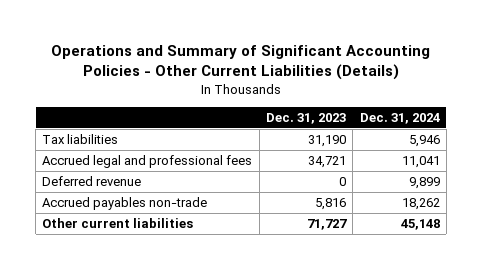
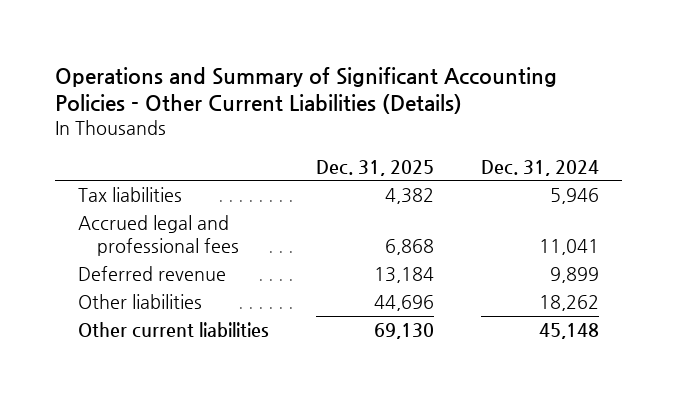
- | Dec. 31, 2023 | Dec. 31, 2024
+ | Dec. 31, 2025 | Dec. 31, 2024
- Accrued payables non-trade | 5,816 | 18,262
+ Other liabilities | 44,696 | 18,262

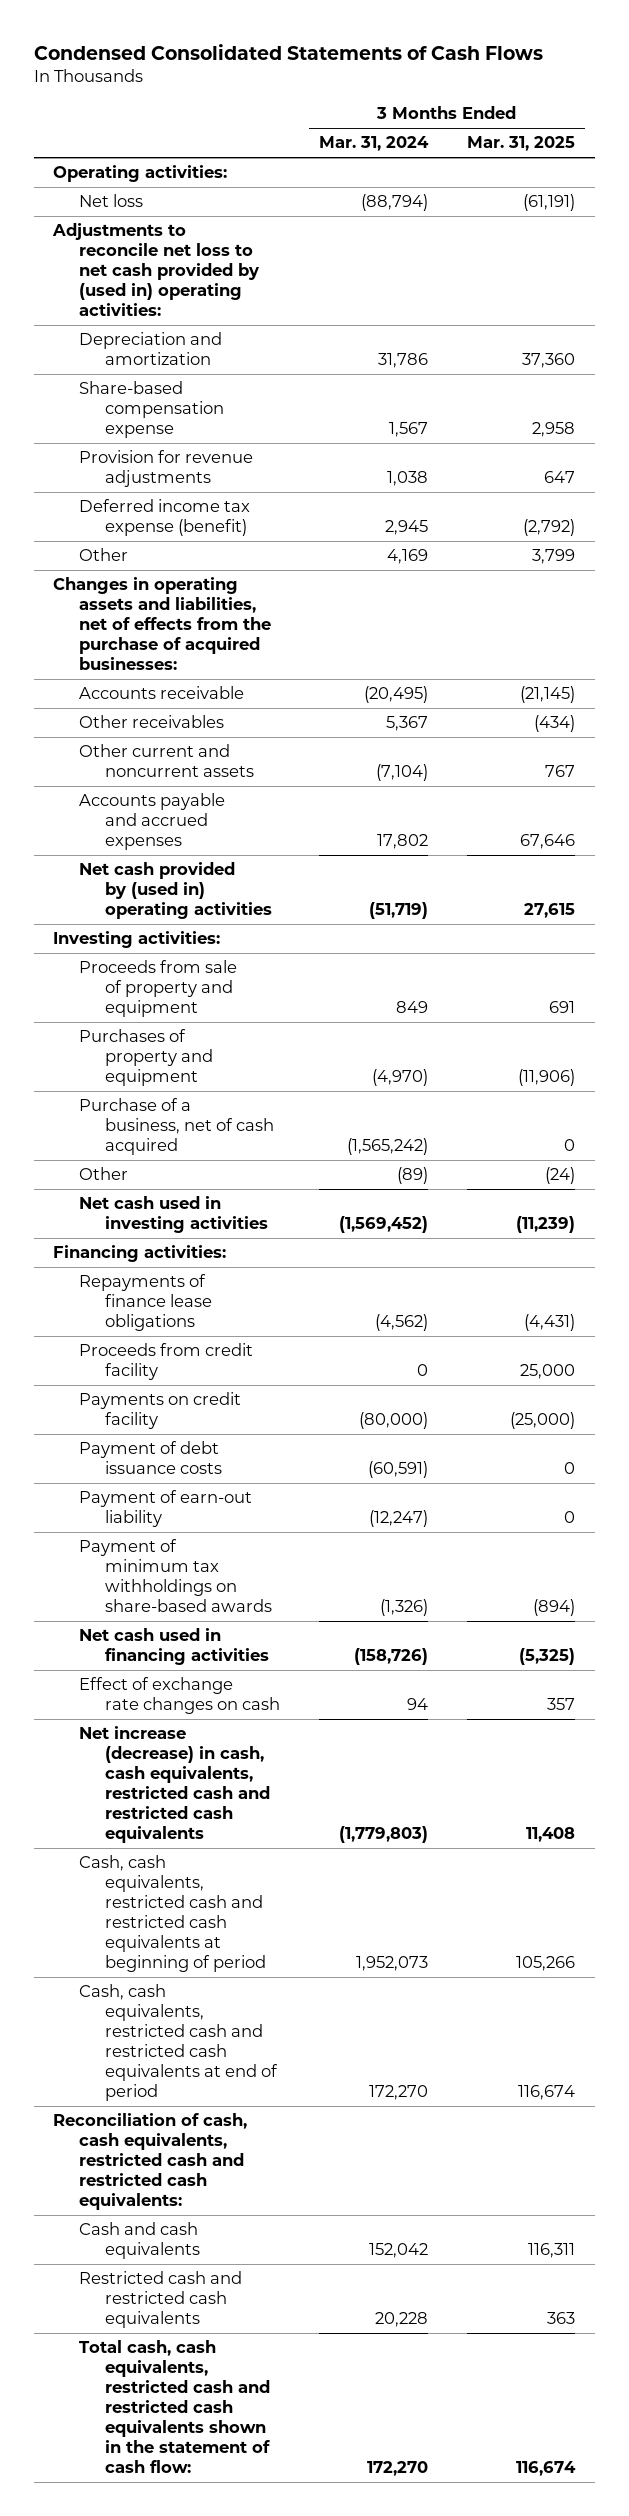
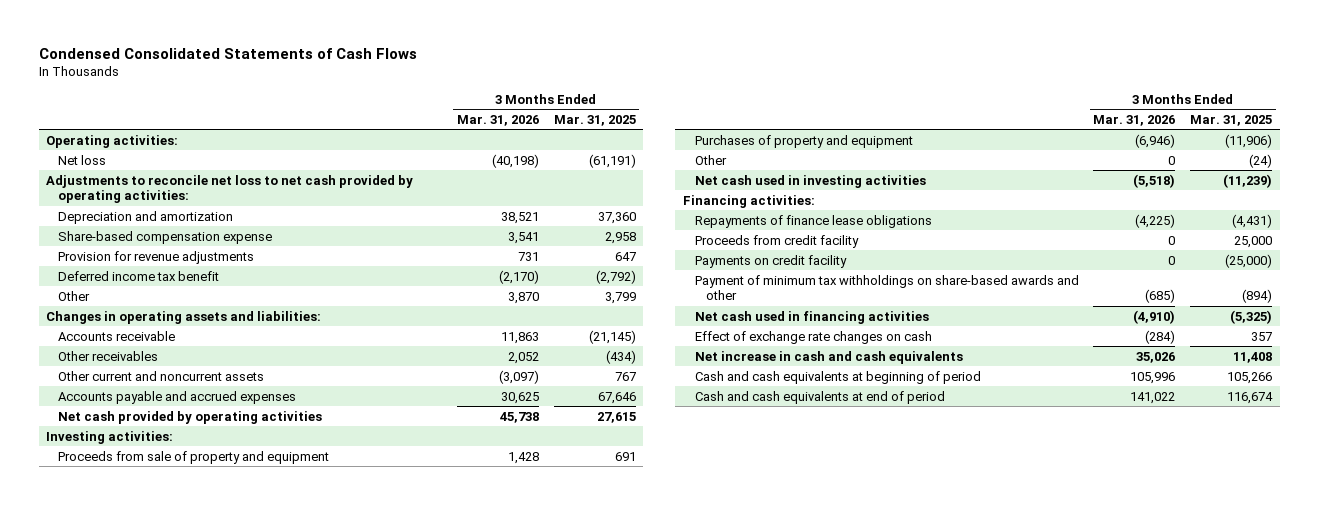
- | 3 Months Ended Mar. 31, 2024 | 3 Months Ended Mar. 31, 2025
+ | 3 Months Ended Mar. 31, 2026 | 3 Months Ended Mar. 31, 2025
- Adjustments to reconcile net loss to net cash provided by (used in) operating activities:
+ Adjustments to reconcile net loss to net cash provided by operating activities:
- Deferred income tax expense (benefit) | 2,945 | (2,792)
+ Deferred income tax benefit | (2,170) | (2,792)
- Changes in operating assets and liabilities, net of effects from the purchase of acquired businesses:
+ Changes in operating assets and liabilities:
- Net cash provided by (used in) operating activities | (51,719) | 27,615
+ Net cash provided by operating activities | 45,738 | 27,615
- Purchase of a business, net of cash acquired | (1,565,242) | 0
- Payment of debt issuance costs | (60,591) | 0
- Payment of earn-out liability | (12,247) | 0
- Payment of minimum tax withholdings on share-based awards | (1,326) | (894)
+ Payment of minimum tax withholdings on share-based awards and other | (685) | (894)
- Net increase (decrease) in cash, cash equivalents, restricted cash and restricted cash equivalents | (1,779,803) | 11,408
- Cash, cash equivalents, restricted cash and restricted cash equivalents at beginning of period | 1,952,073 | 105,266
- Cash, cash equivalents, restricted cash and restricted cash equivalents at end of period | 172,270 | 116,674
- Reconciliation of cash, cash equivalents, restricted cash and restricted cash equivalents:
- Cash and cash equivalents | 152,042 | 116,311
- Restricted cash and restricted cash equivalents | 20,228 | 363
- Total cash, cash equivalents, restricted cash and restricted cash equivalents shown in the statement of cash flow: | 172,270 | 116,674
+ Net increase in cash and cash equivalents | 35,026 | 11,408
+ Cash and cash equivalents at beginning of period | 105,996 | 105,266
+ Cash and cash equivalents at end of period | 141,022 | 116,674

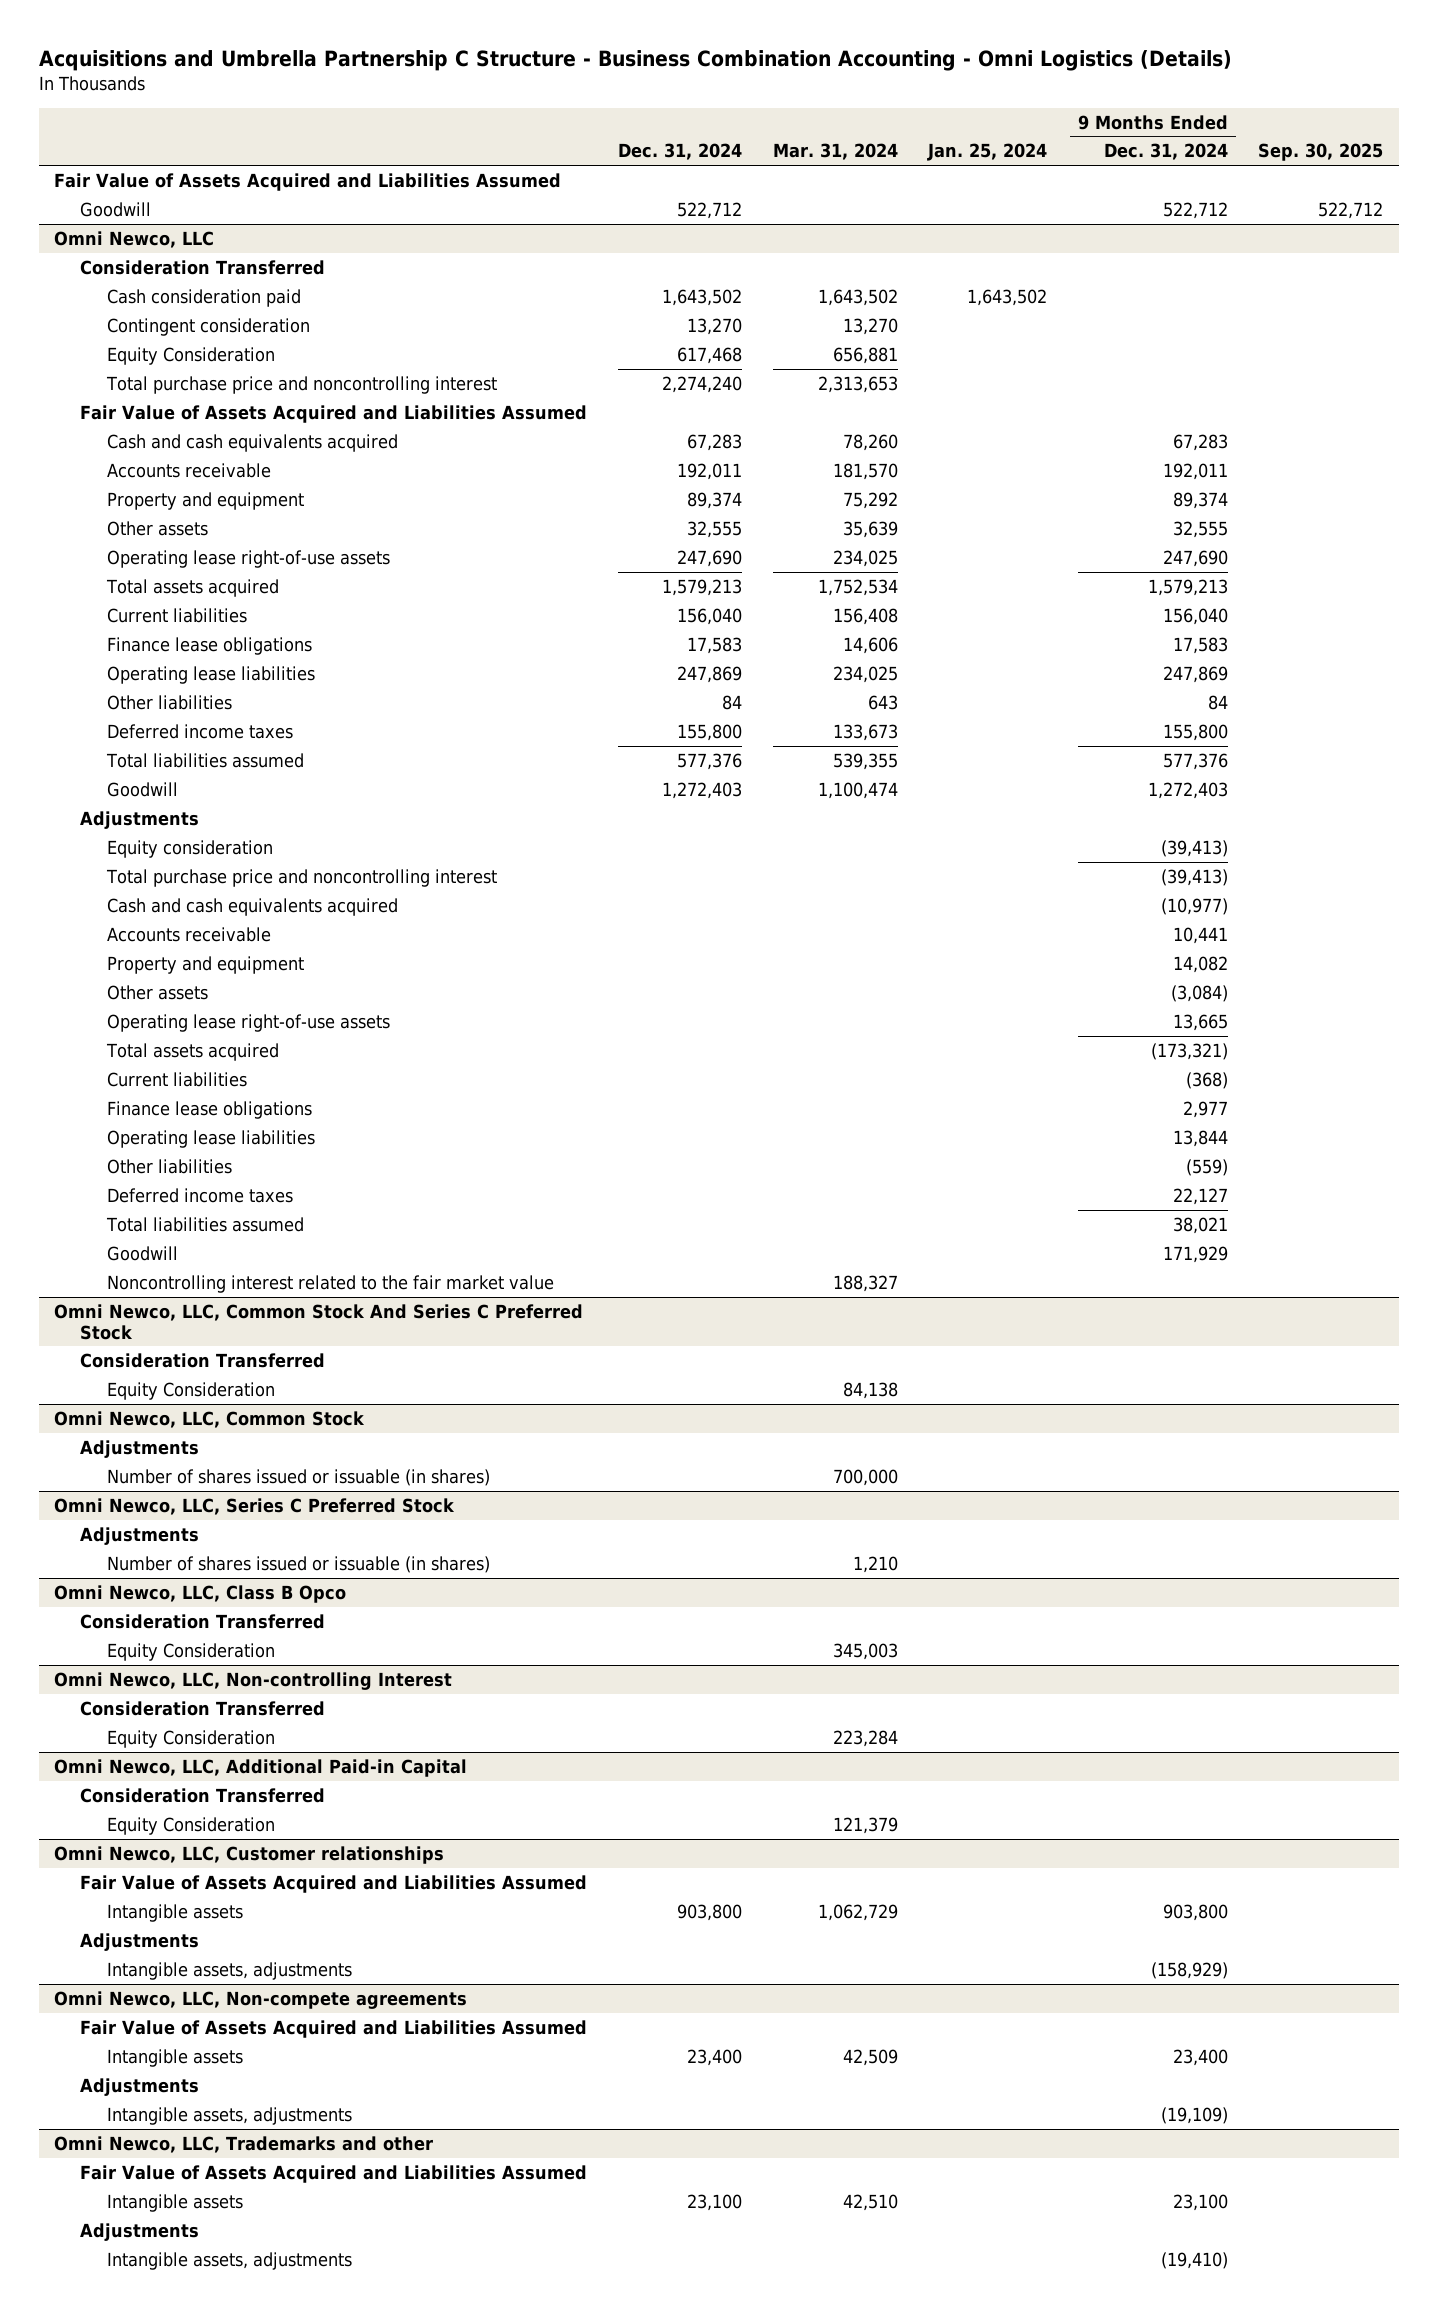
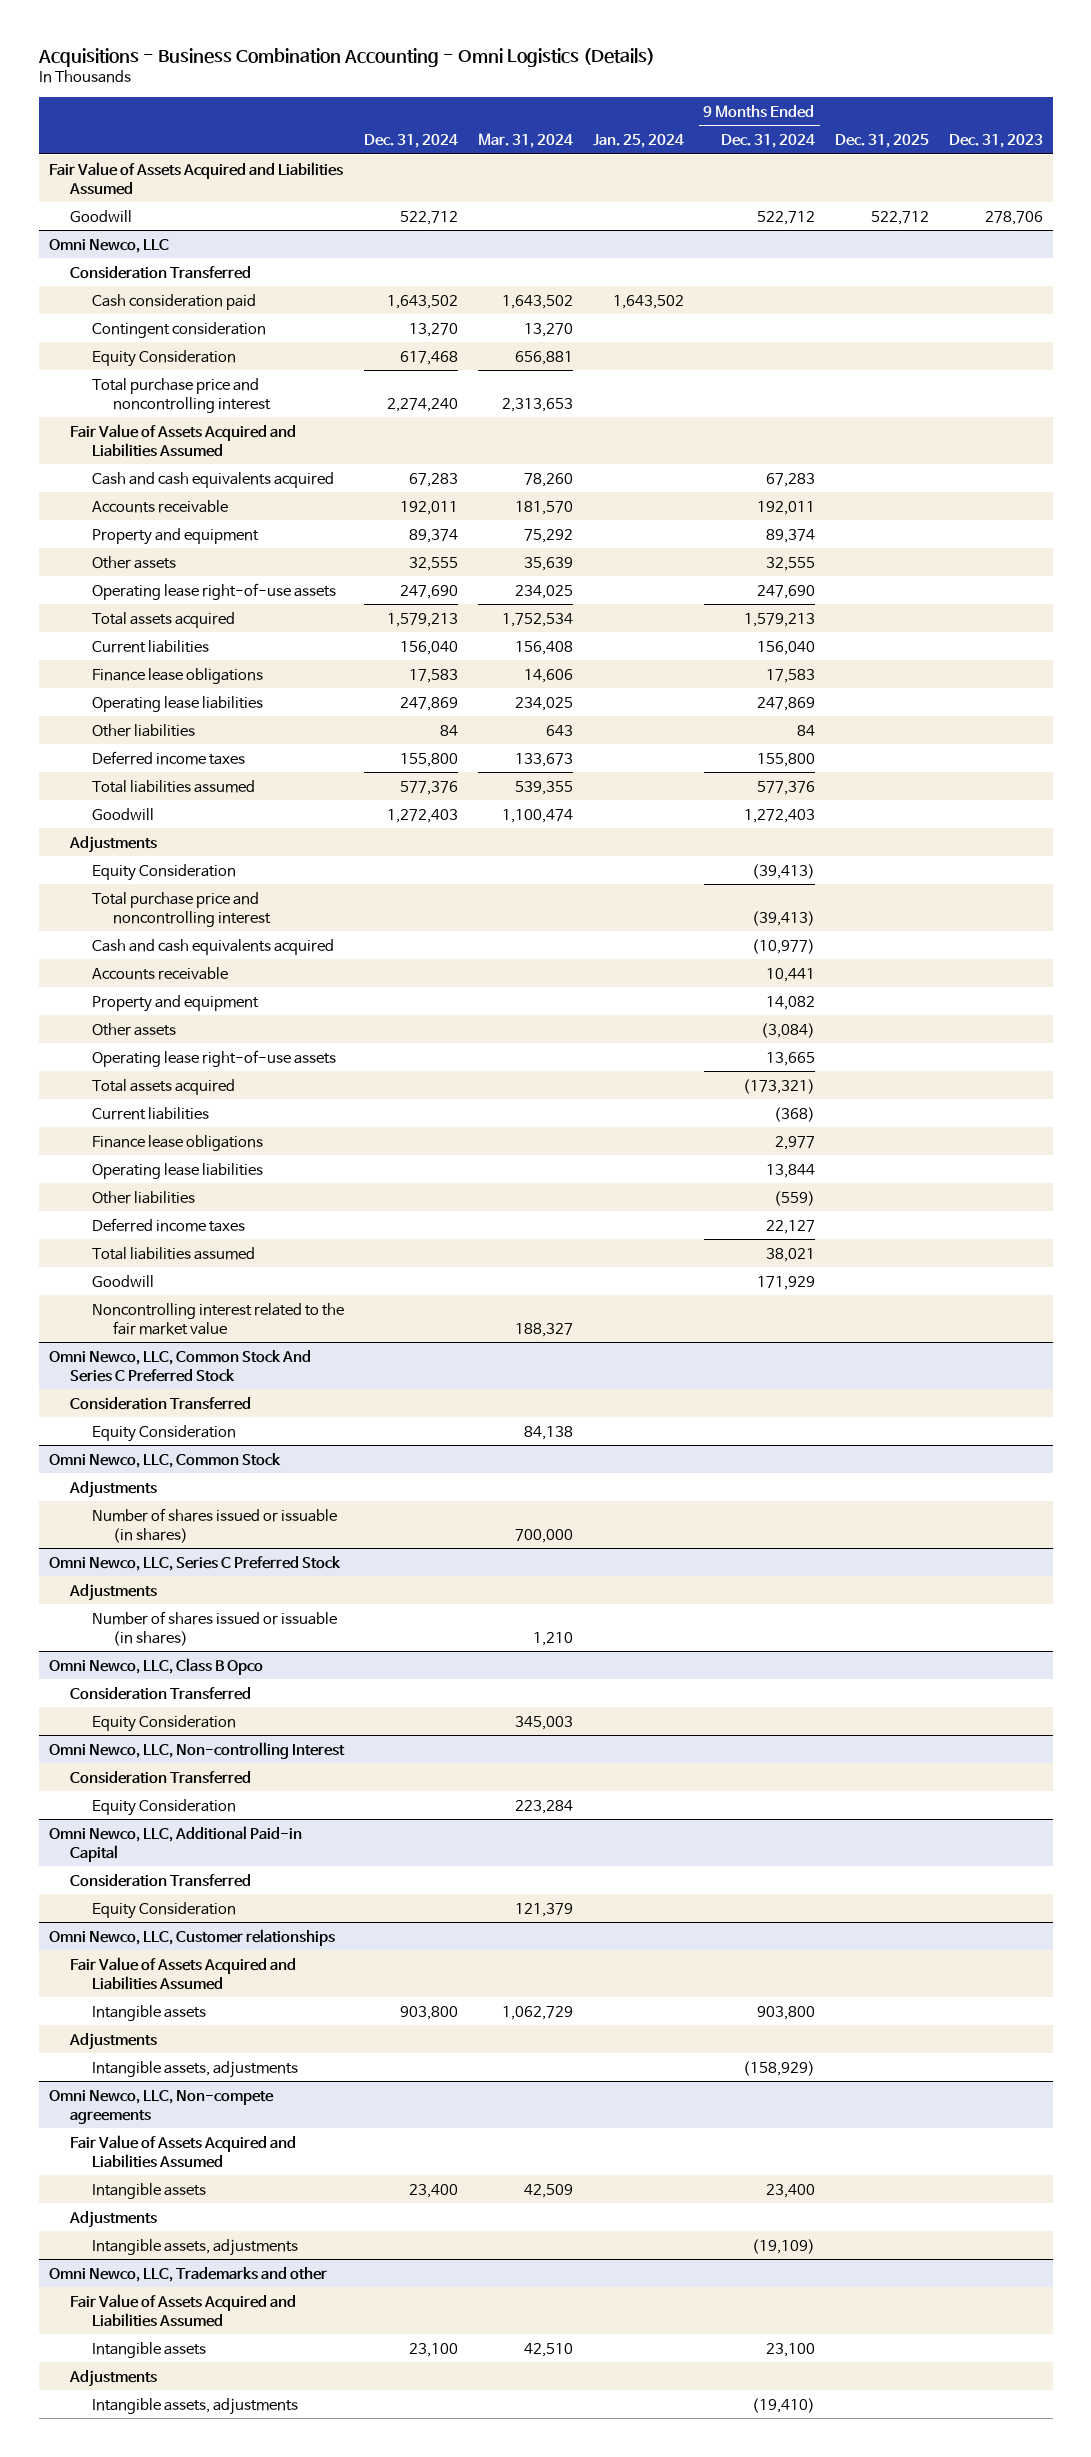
- Acquisitions and Umbrella Partnership C Structure - Business Combination Accounting - Omni Logistics (Details)
+ Acquisitions - Business Combination Accounting - Omni Logistics (Details)
- | Dec. 31, 2024 | Mar. 31, 2024 | Jan. 25, 2024 | 9 Months Ended Dec. 31, 2024 | Sep. 30, 2025
+ | Dec. 31, 2024 | Mar. 31, 2024 | Jan. 25, 2024 | 9 Months Ended Dec. 31, 2024 | Dec. 31, 2025 | Dec. 31, 2023
@ Omni Newco, LLC
- Equity consideration | | | | (39,413) |
+ Equity Consideration | | | | (39,413) | |

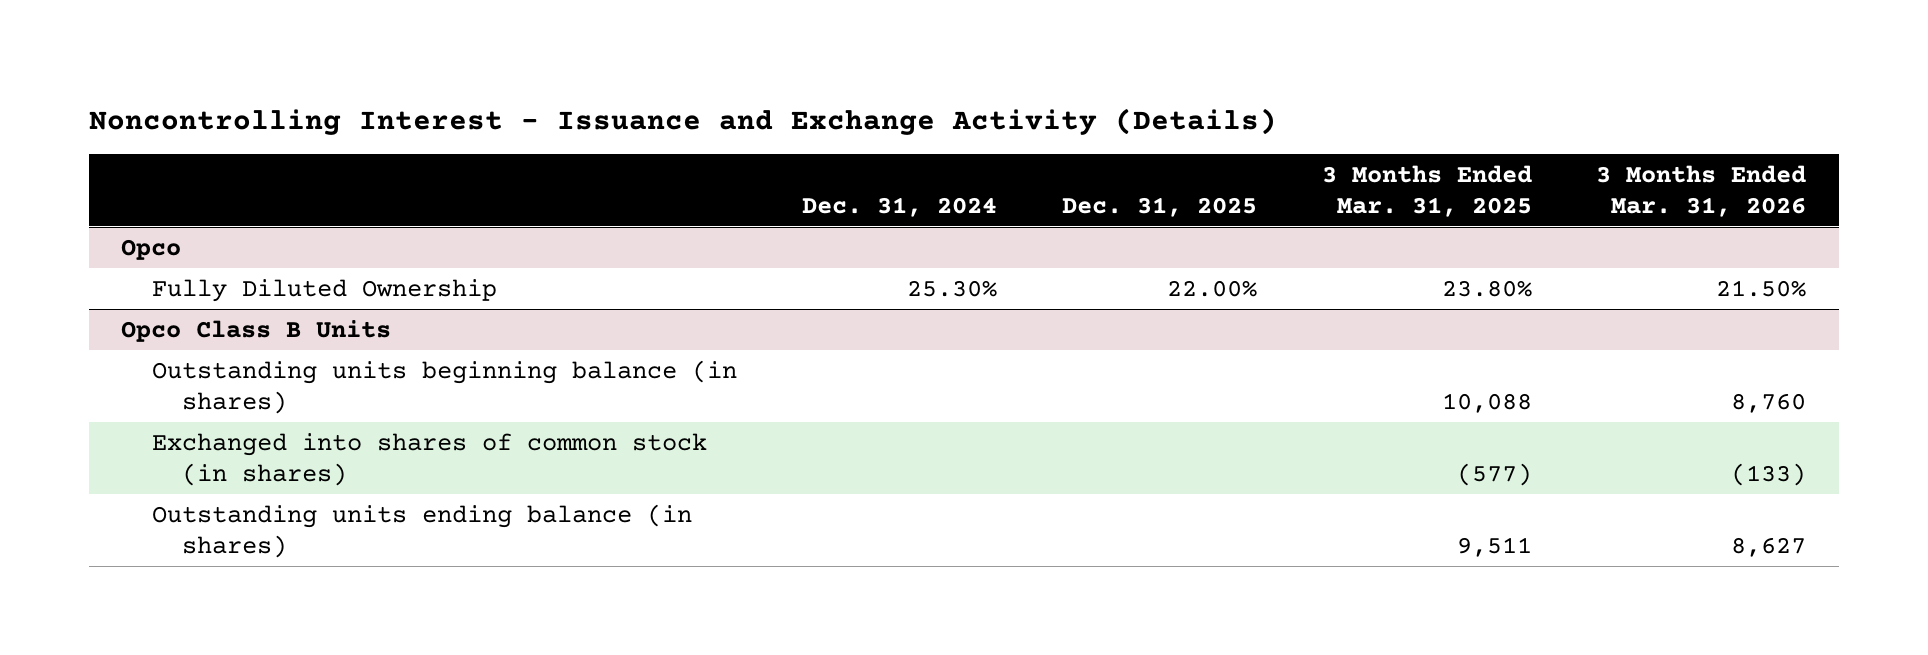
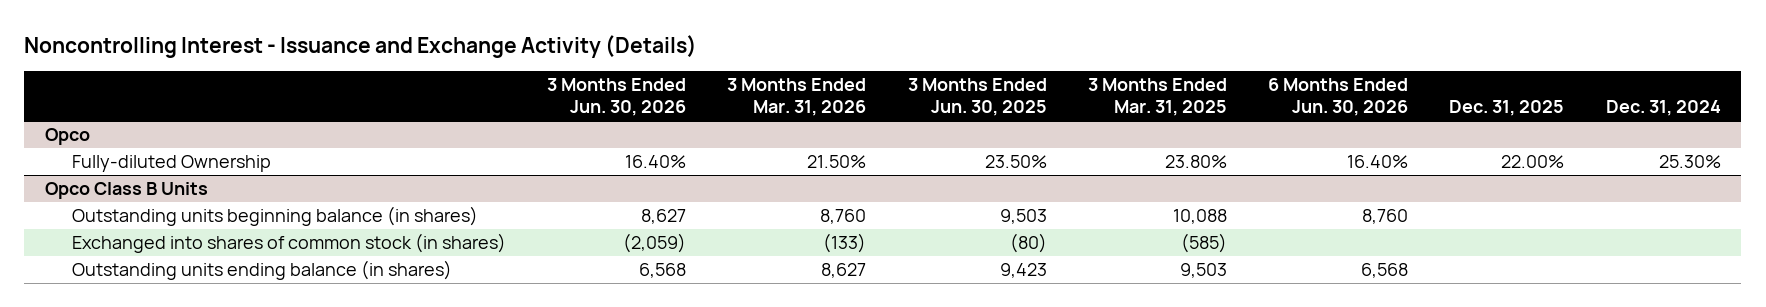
- | Dec. 31, 2024 | Dec. 31, 2025 | 3 Months Ended Mar. 31, 2025 | 3 Months Ended Mar. 31, 2026
+ | 3 Months Ended Jun. 30, 2026 | 3 Months Ended Mar. 31, 2026 | 3 Months Ended Jun. 30, 2025 | 3 Months Ended Mar. 31, 2025 | 6 Months Ended Jun. 30, 2026 | Dec. 31, 2025 | Dec. 31, 2024
@ Opco
- Fully Diluted Ownership | 25.30% | 22.00% | 23.80% | 21.50%
+ Fully-diluted Ownership | 16.40% | 21.50% | 23.50% | 23.80% | 16.40% | 22.00% | 25.30%
@ Opco Class B Units
- Exchanged into shares of common stock (in shares) | | | (577) | (133)
- Outstanding units ending balance (in shares) | | | 9,511 | 8,627
+ Exchanged into shares of common stock (in shares) | (2,059) | (133) | (80) | (585) | | |
+ Outstanding units ending balance (in shares) | 6,568 | 8,627 | 9,423 | 9,503 | 6,568 | |

